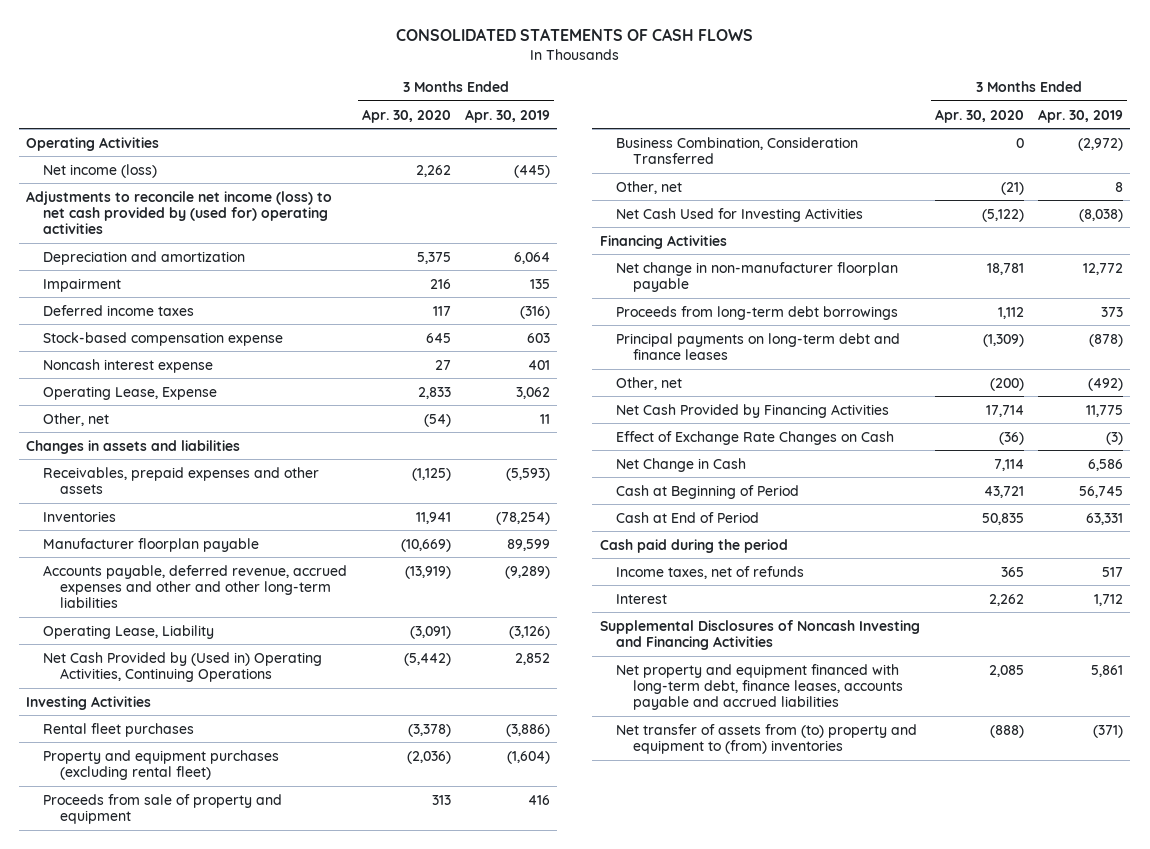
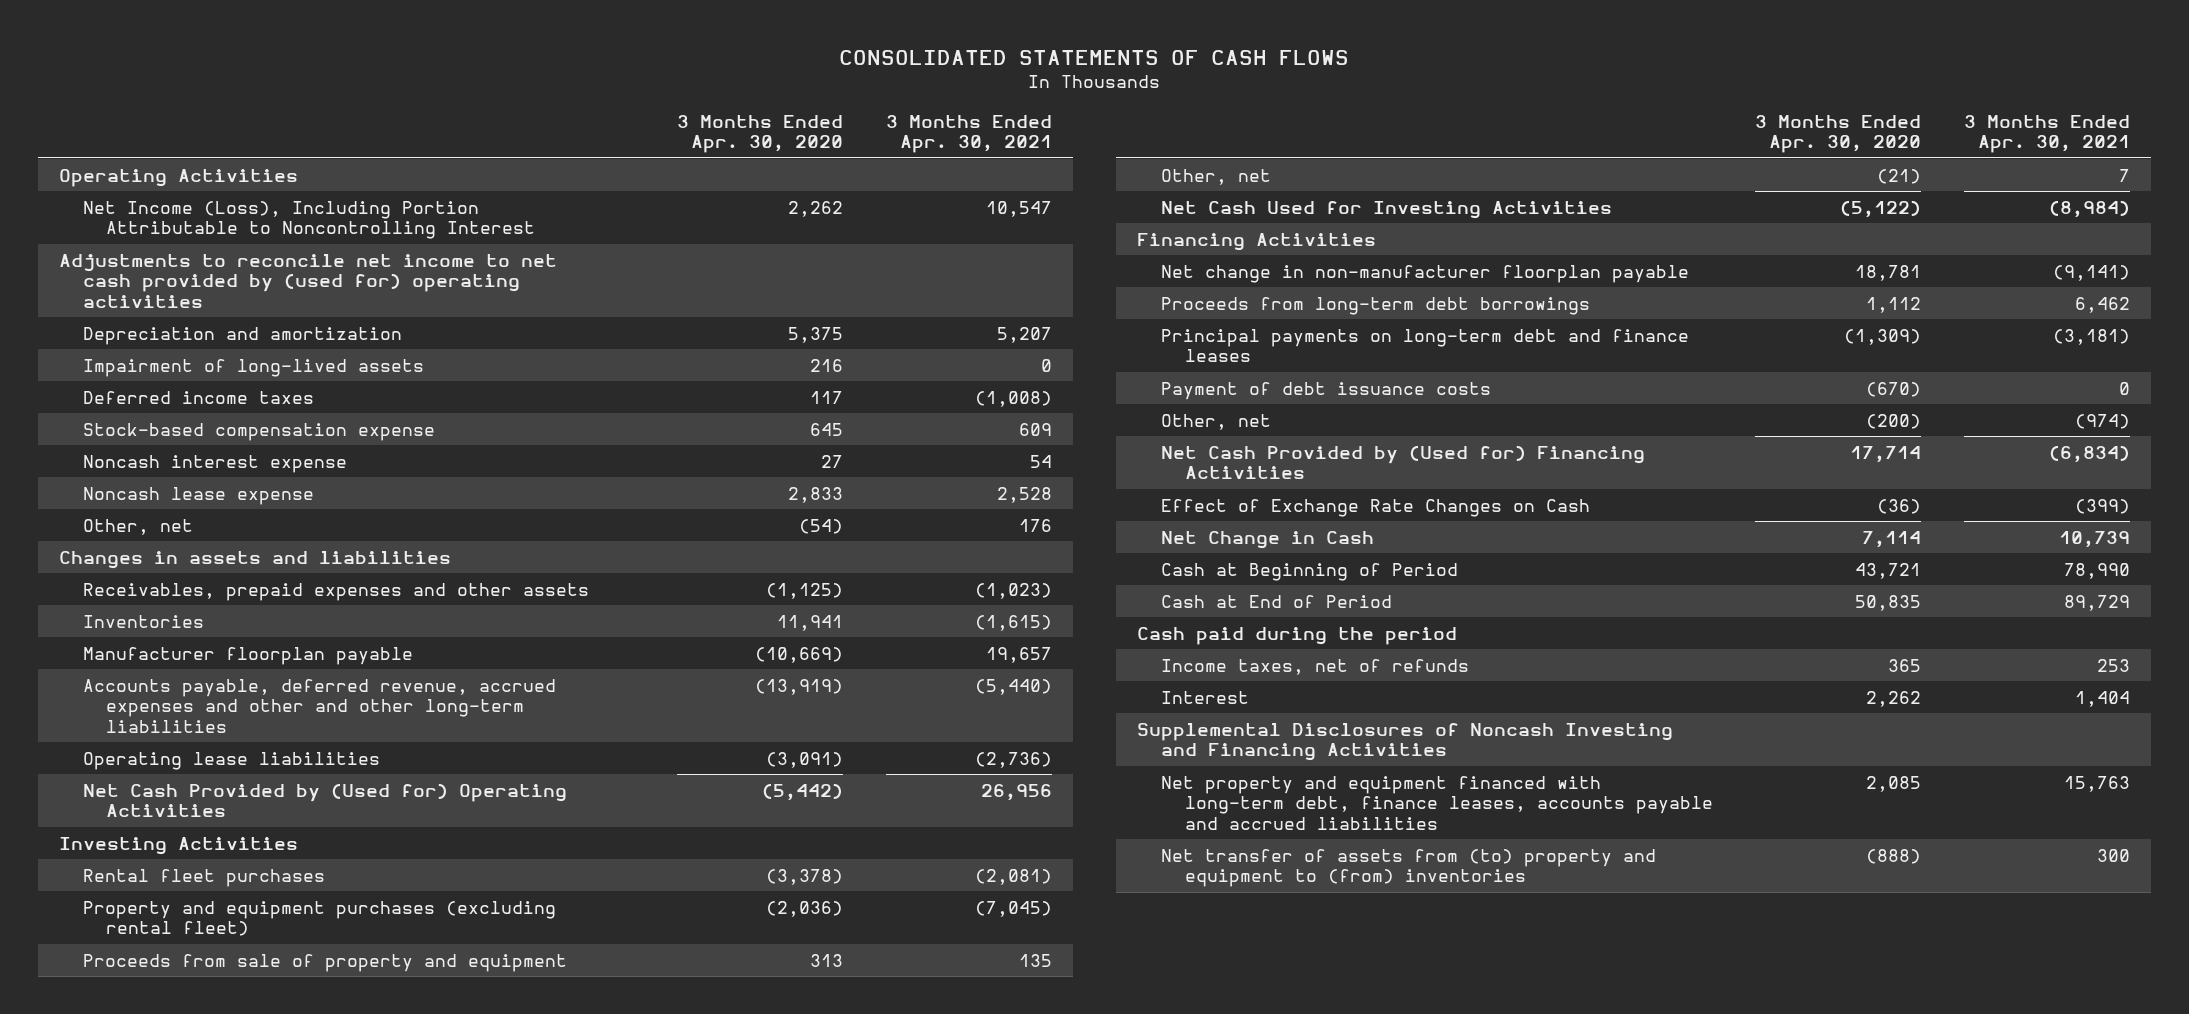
- | 3 Months Ended Apr. 30, 2020 | 3 Months Ended Apr. 30, 2019
+ | 3 Months Ended Apr. 30, 2020 | 3 Months Ended Apr. 30, 2021
- Net income (loss) | 2,262 | (445)
- Adjustments to reconcile net income (loss) to net cash provided by (used for) operating activities
+ Net Income (Loss), Including Portion Attributable to Noncontrolling Interest | 2,262 | 10,547
+ Adjustments to reconcile net income to net cash provided by (used for) operating activities
- Impairment | 216 | 135
+ Impairment of long-lived assets | 216 | 0
- Operating Lease, Expense | 2,833 | 3,062
+ Noncash lease expense | 2,833 | 2,528
- Operating Lease, Liability | (3,091) | (3,126)
- Net Cash Provided by (Used in) Operating Activities, Continuing Operations | (5,442) | 2,852
+ Operating lease liabilities | (3,091) | (2,736)
+ Net Cash Provided by (Used for) Operating Activities | (5,442) | 26,956
- Business Combination, Consideration Transferred | 0 | (2,972)
+ Payment of debt issuance costs | (670) | 0
- Net Cash Provided by Financing Activities | 17,714 | 11,775
+ Net Cash Provided by (Used for) Financing Activities | 17,714 | (6,834)

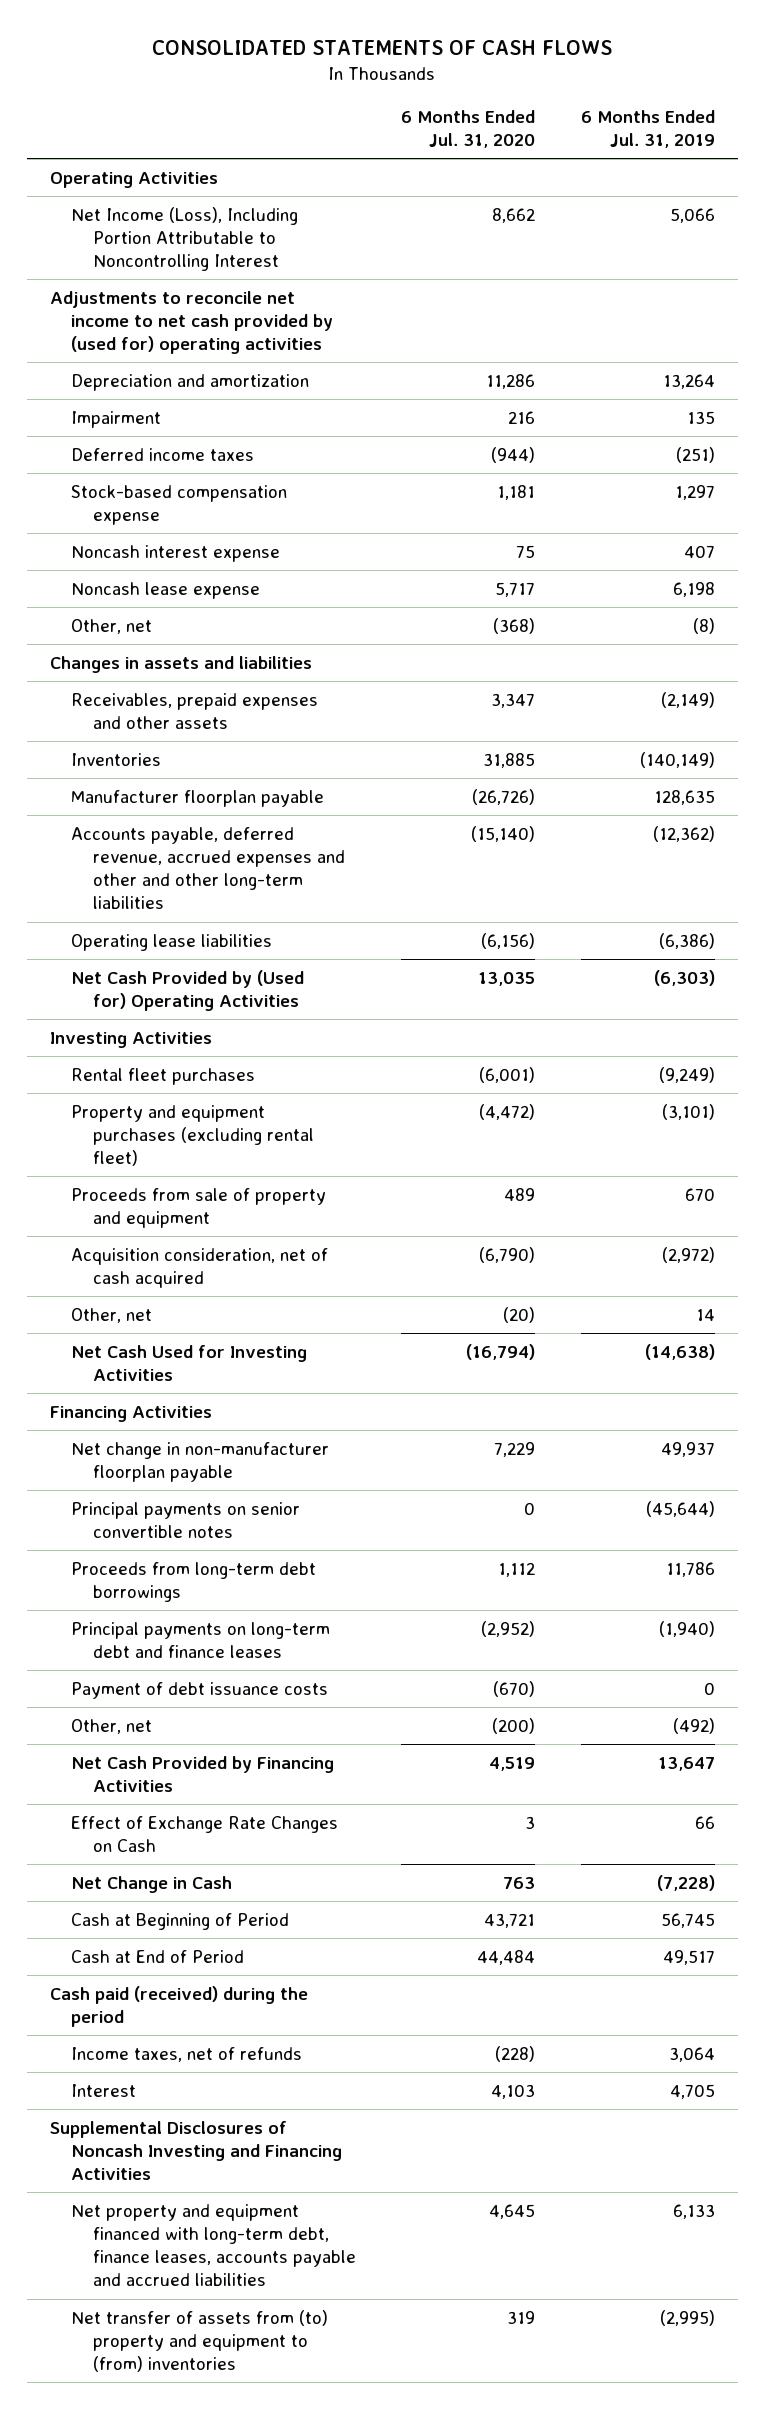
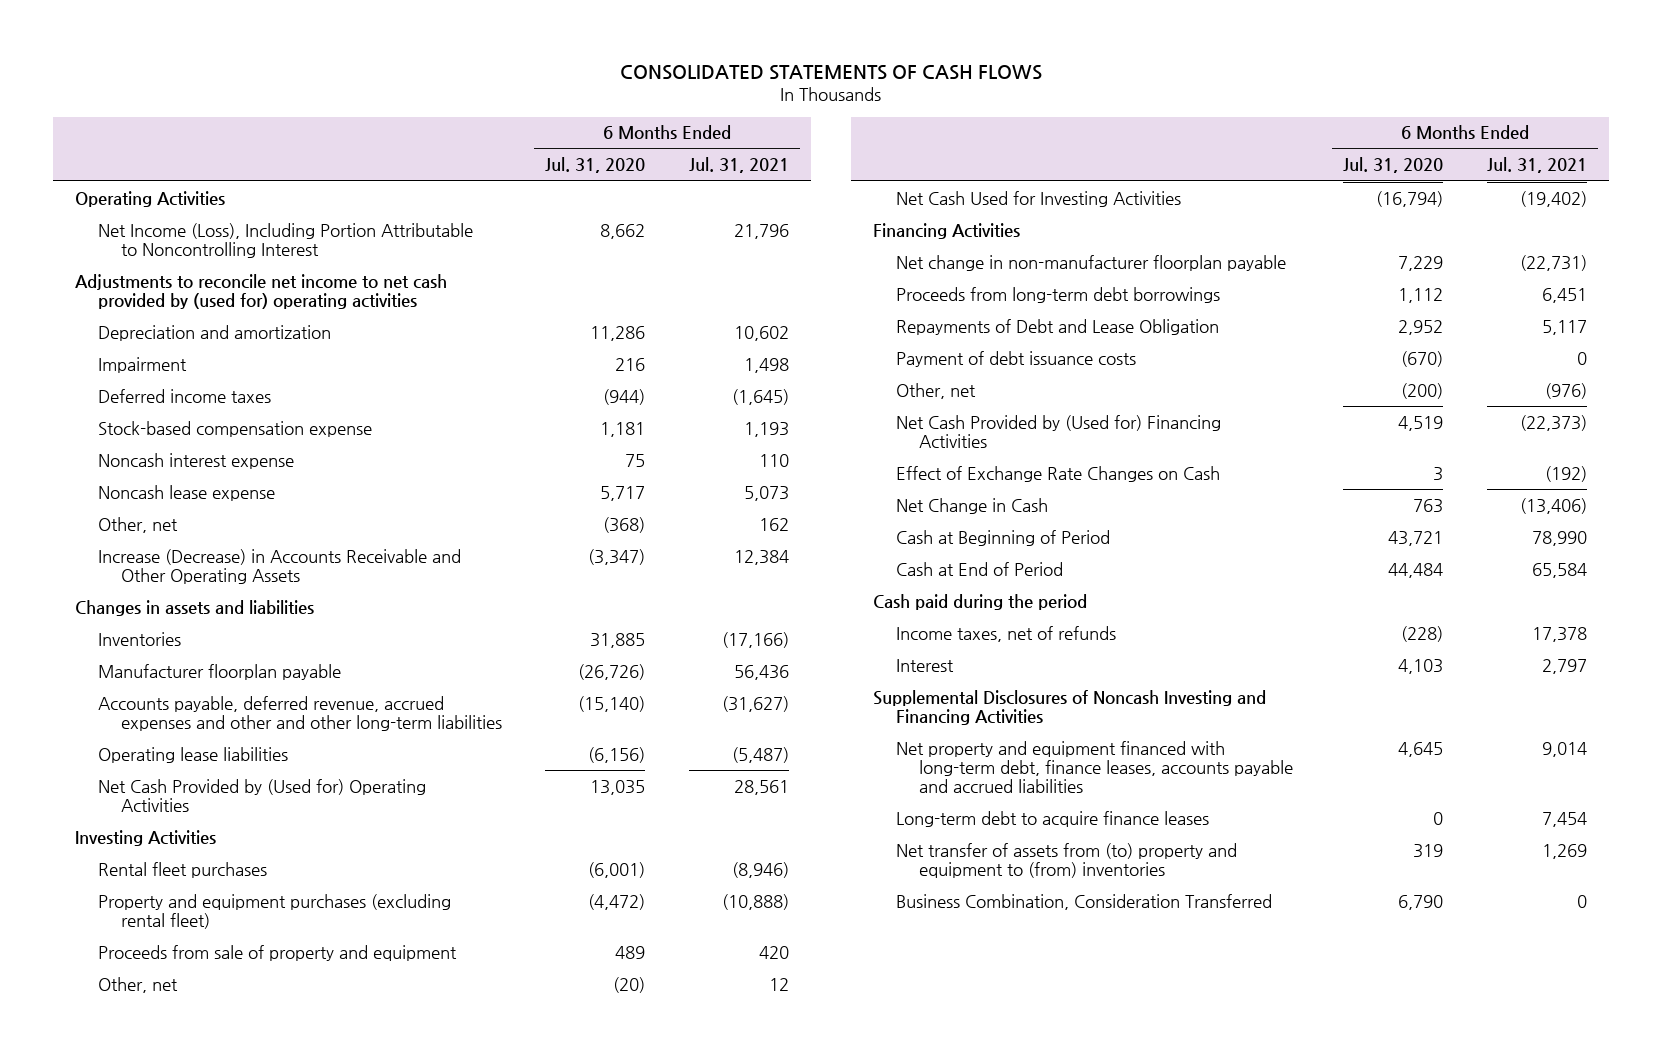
- | 6 Months Ended Jul. 31, 2020 | 6 Months Ended Jul. 31, 2019
+ | 6 Months Ended Jul. 31, 2020 | 6 Months Ended Jul. 31, 2021
+ Increase (Decrease) in Accounts Receivable and Other Operating Assets | (3,347) | 12,384
- Receivables, prepaid expenses and other assets | 3,347 | (2,149)
- Acquisition consideration, net of cash acquired | (6,790) | (2,972)
- Principal payments on senior convertible notes | 0 | (45,644)
- Principal payments on long-term debt and finance leases | (2,952) | (1,940)
+ Repayments of Debt and Lease Obligation | 2,952 | 5,117
- Net Cash Provided by Financing Activities | 4,519 | 13,647
+ Net Cash Provided by (Used for) Financing Activities | 4,519 | (22,373)
- Cash paid (received) during the period
+ Cash paid during the period
+ Long-term debt to acquire finance leases | 0 | 7,454
+ Business Combination, Consideration Transferred | 6,790 | 0

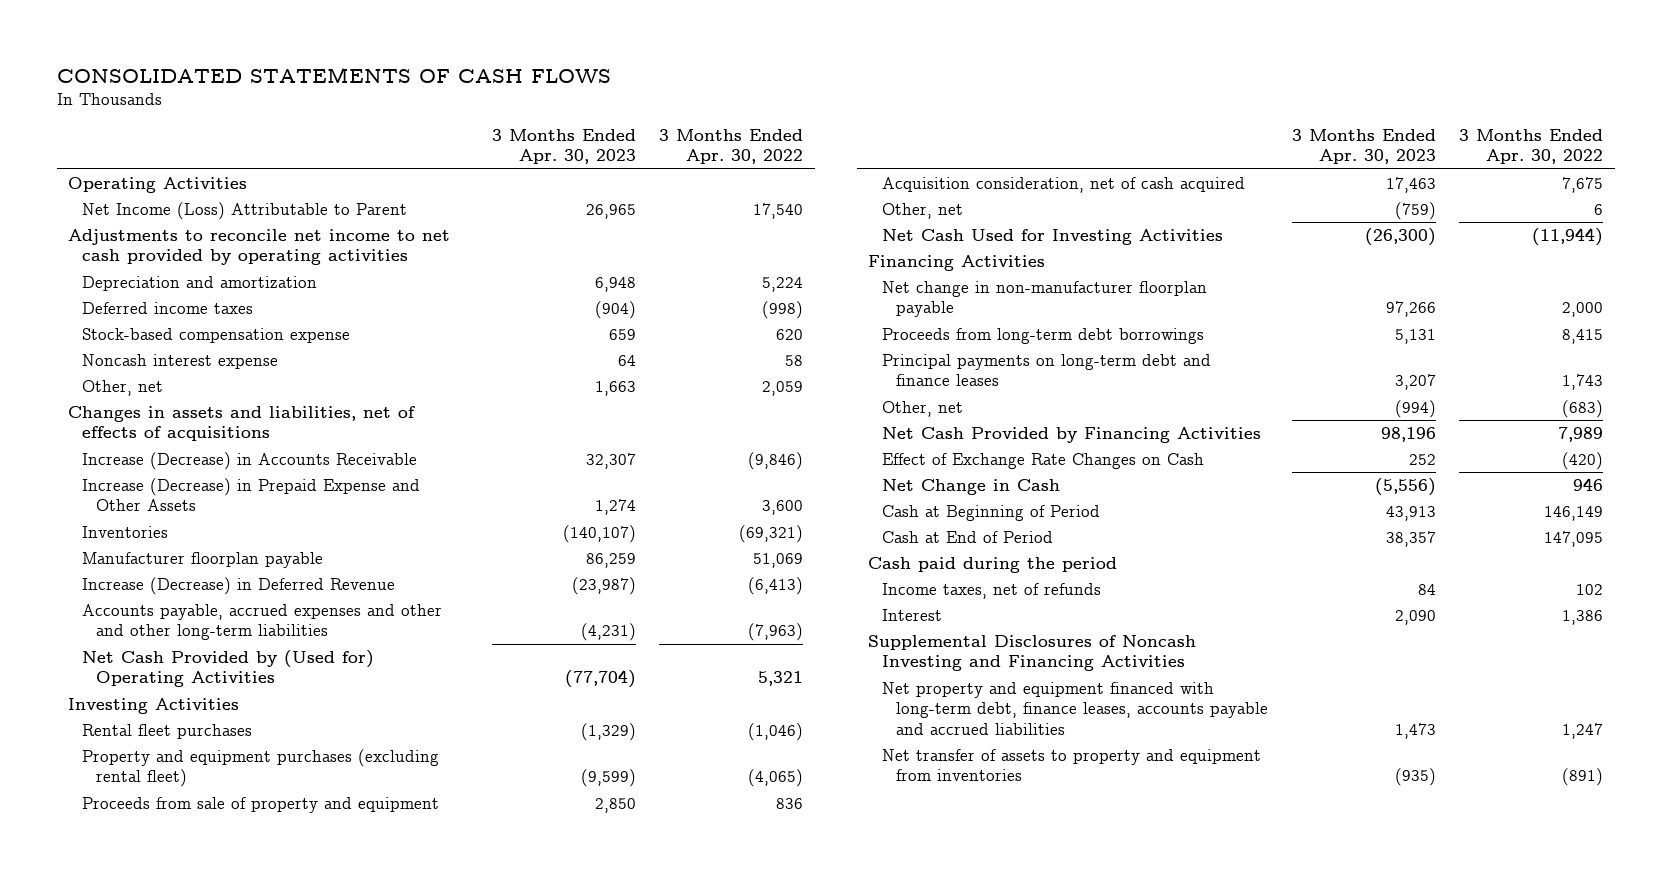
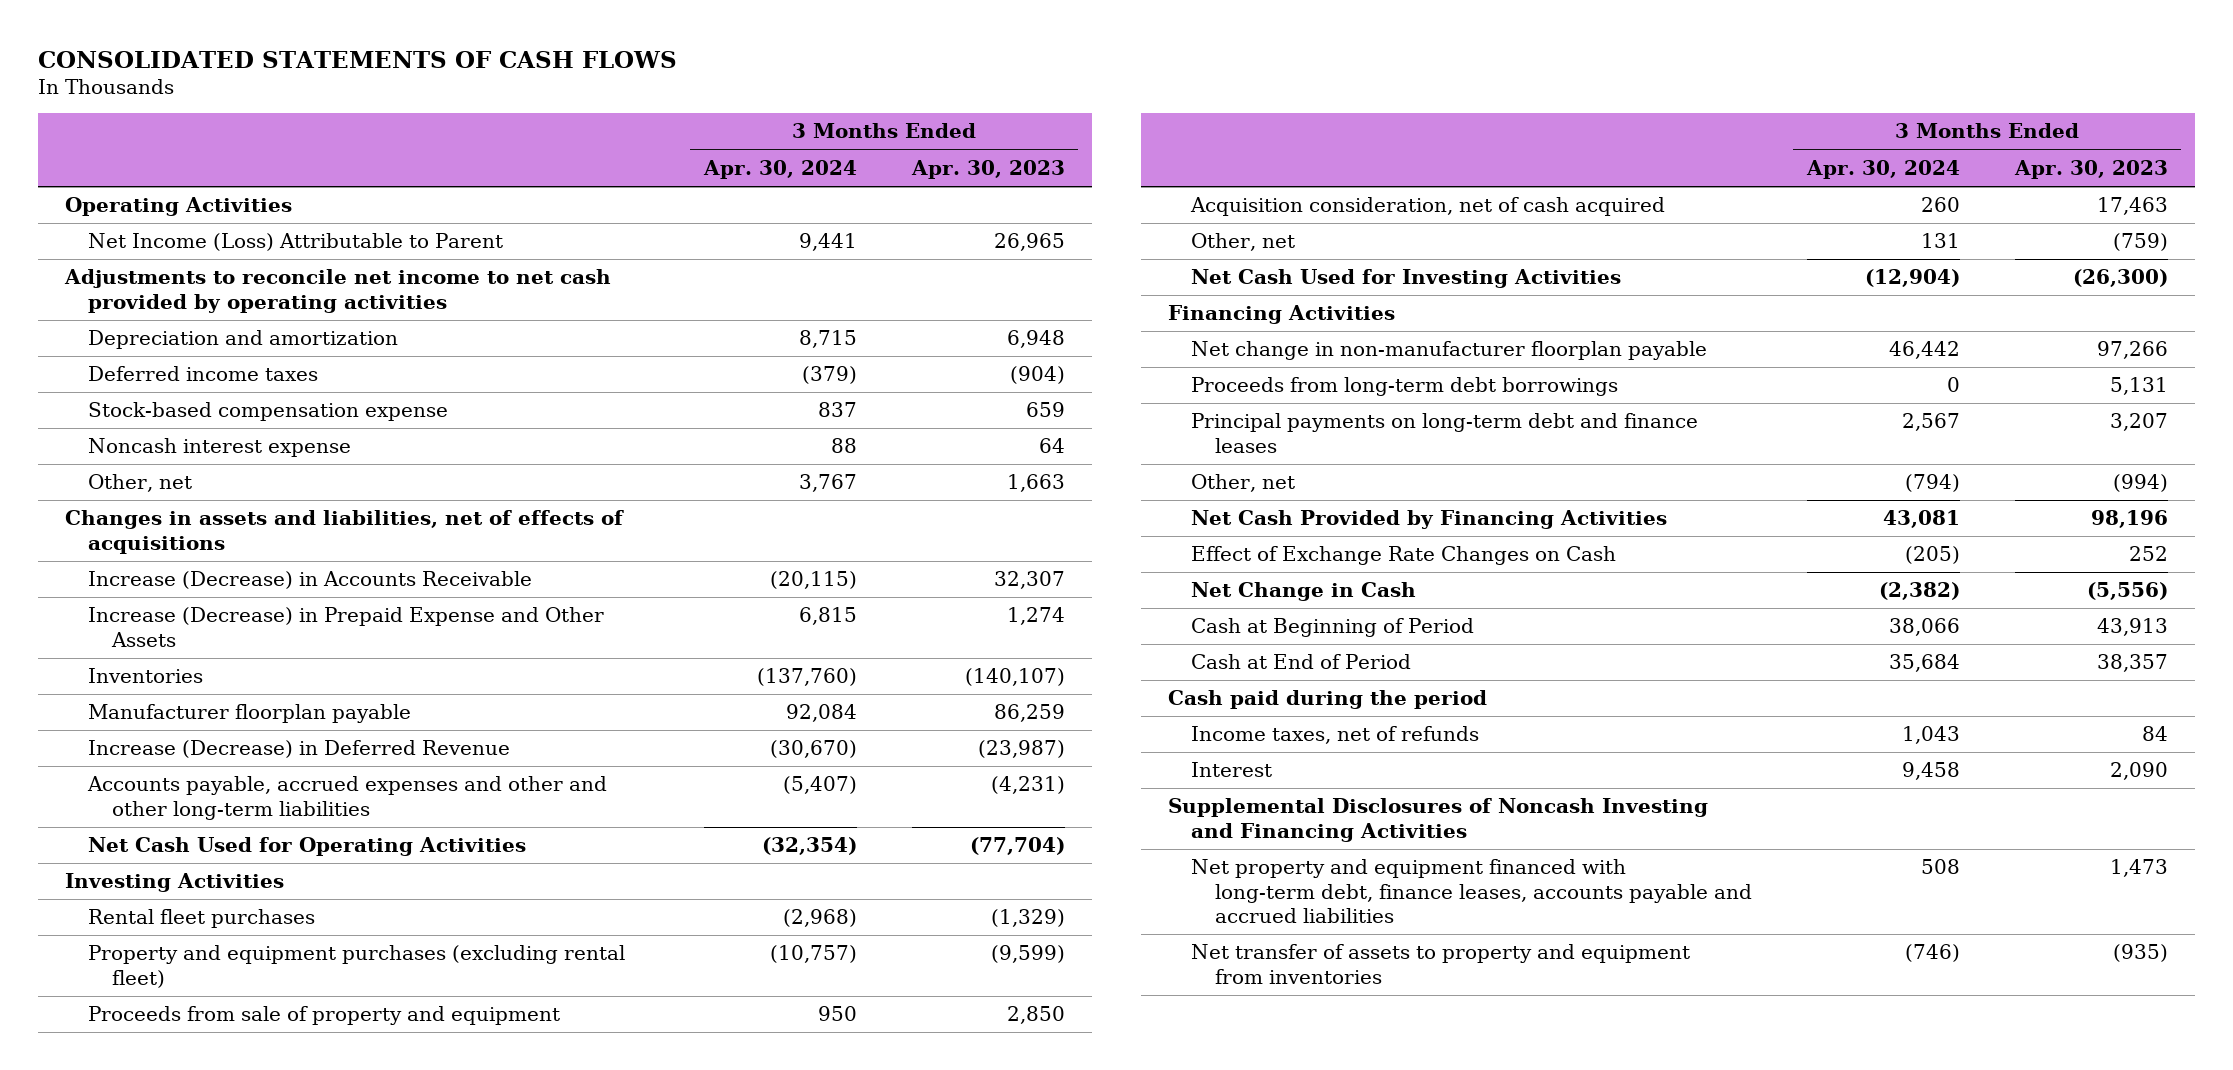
- | 3 Months Ended Apr. 30, 2023 | 3 Months Ended Apr. 30, 2022
+ | 3 Months Ended Apr. 30, 2024 | 3 Months Ended Apr. 30, 2023
- Net Cash Provided by (Used for) Operating Activities | (77,704) | 5,321
+ Net Cash Used for Operating Activities | (32,354) | (77,704)

